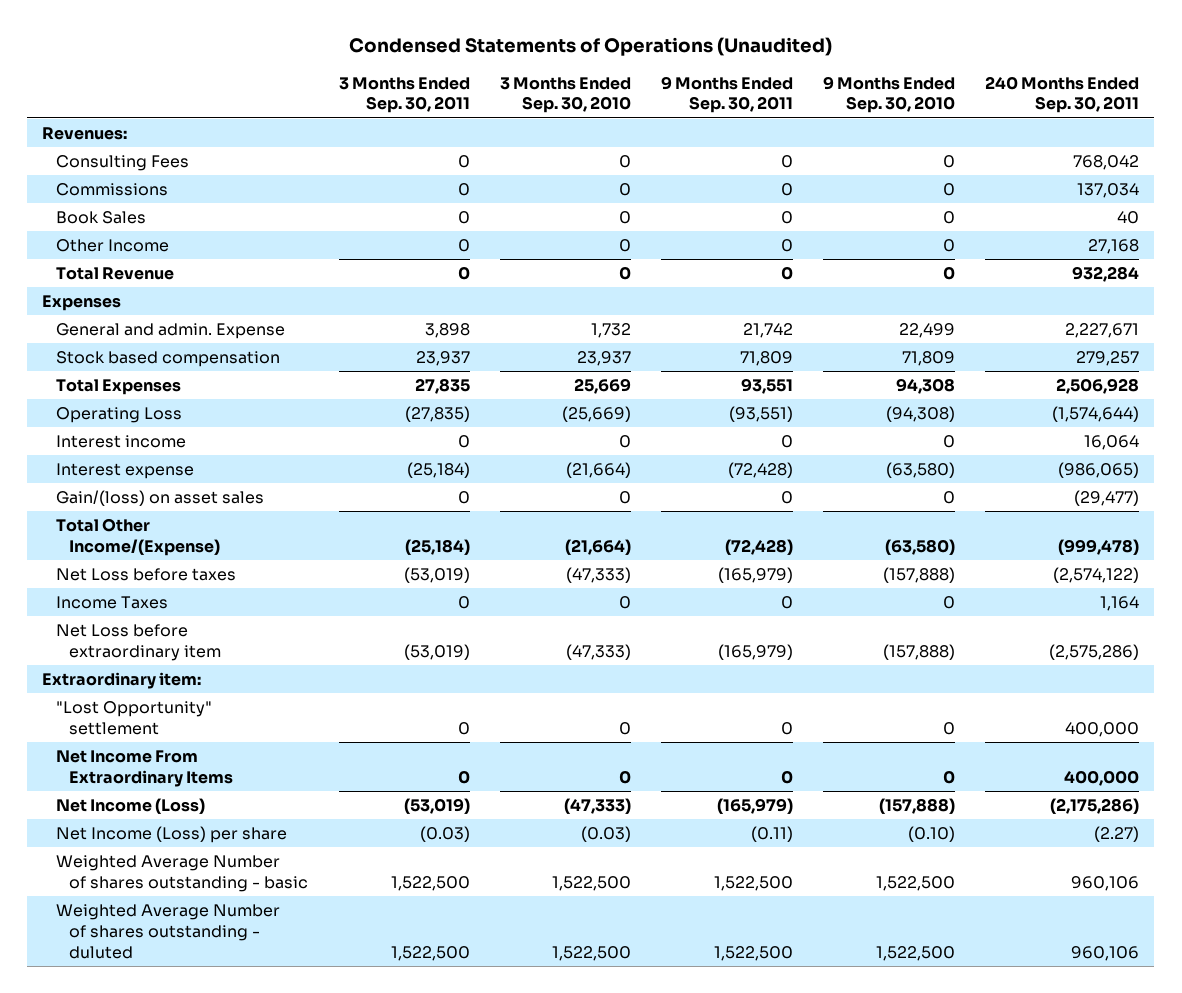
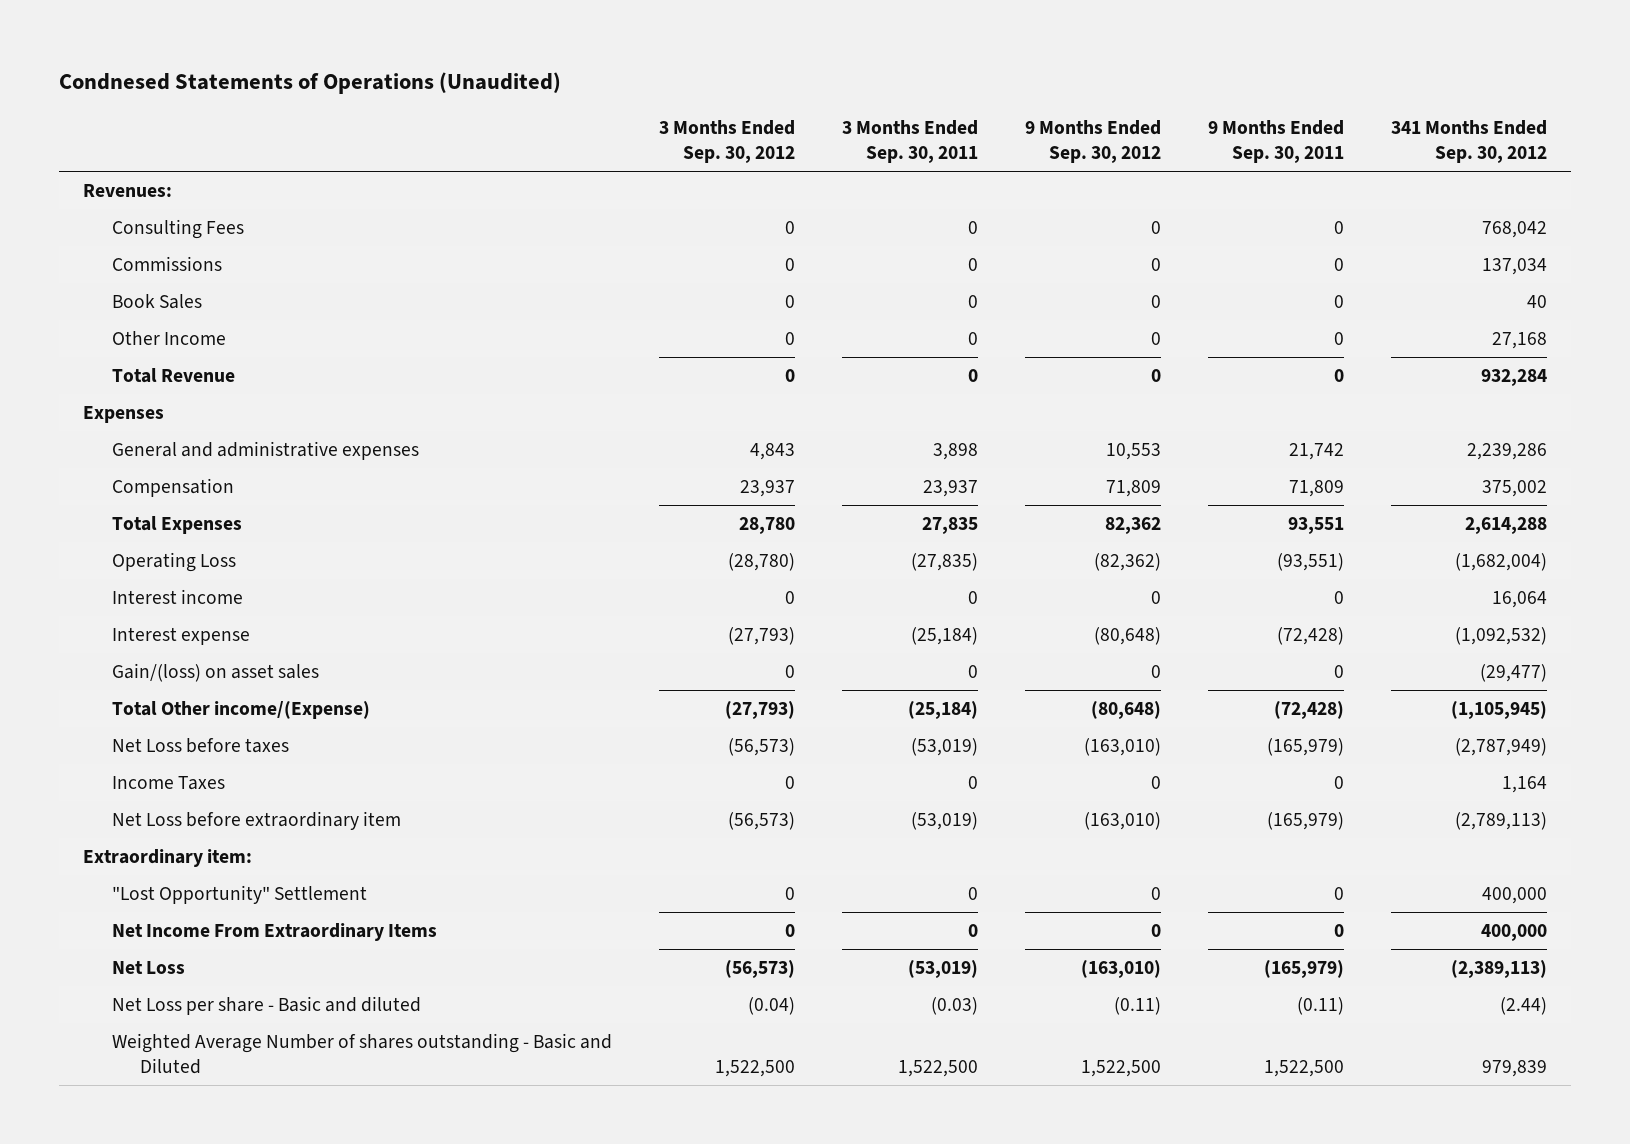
- Condensed Statements of Operations (Unaudited)
+ Condnesed Statements of Operations (Unaudited)
- | 3 Months Ended Sep. 30, 2011 | 3 Months Ended Sep. 30, 2010 | 9 Months Ended Sep. 30, 2011 | 9 Months Ended Sep. 30, 2010 | 240 Months Ended Sep. 30, 2011
+ | 3 Months Ended Sep. 30, 2012 | 3 Months Ended Sep. 30, 2011 | 9 Months Ended Sep. 30, 2012 | 9 Months Ended Sep. 30, 2011 | 341 Months Ended Sep. 30, 2012
- General and admin. Expense | 3,898 | 1,732 | 21,742 | 22,499 | 2,227,671
- Stock based compensation | 23,937 | 23,937 | 71,809 | 71,809 | 279,257
+ General and administrative expenses | 4,843 | 3,898 | 10,553 | 21,742 | 2,239,286
+ Compensation | 23,937 | 23,937 | 71,809 | 71,809 | 375,002
- Total Other Income/(Expense) | (25,184) | (21,664) | (72,428) | (63,580) | (999,478)
+ Total Other income/(Expense) | (27,793) | (25,184) | (80,648) | (72,428) | (1,105,945)
- "Lost Opportunity" settlement | 0 | 0 | 0 | 0 | 400,000
+ "Lost Opportunity" Settlement | 0 | 0 | 0 | 0 | 400,000
- Net Income (Loss) | (53,019) | (47,333) | (165,979) | (157,888) | (2,175,286)
- Net Income (Loss) per share | (0.03) | (0.03) | (0.11) | (0.10) | (2.27)
- Weighted Average Number of shares outstanding - basic | 1,522,500 | 1,522,500 | 1,522,500 | 1,522,500 | 960,106
- Weighted Average Number of shares outstanding - duluted | 1,522,500 | 1,522,500 | 1,522,500 | 1,522,500 | 960,106
+ Net Loss | (56,573) | (53,019) | (163,010) | (165,979) | (2,389,113)
+ Net Loss per share - Basic and diluted | (0.04) | (0.03) | (0.11) | (0.11) | (2.44)
+ Weighted Average Number of shares outstanding - Basic and Diluted | 1,522,500 | 1,522,500 | 1,522,500 | 1,522,500 | 979,839

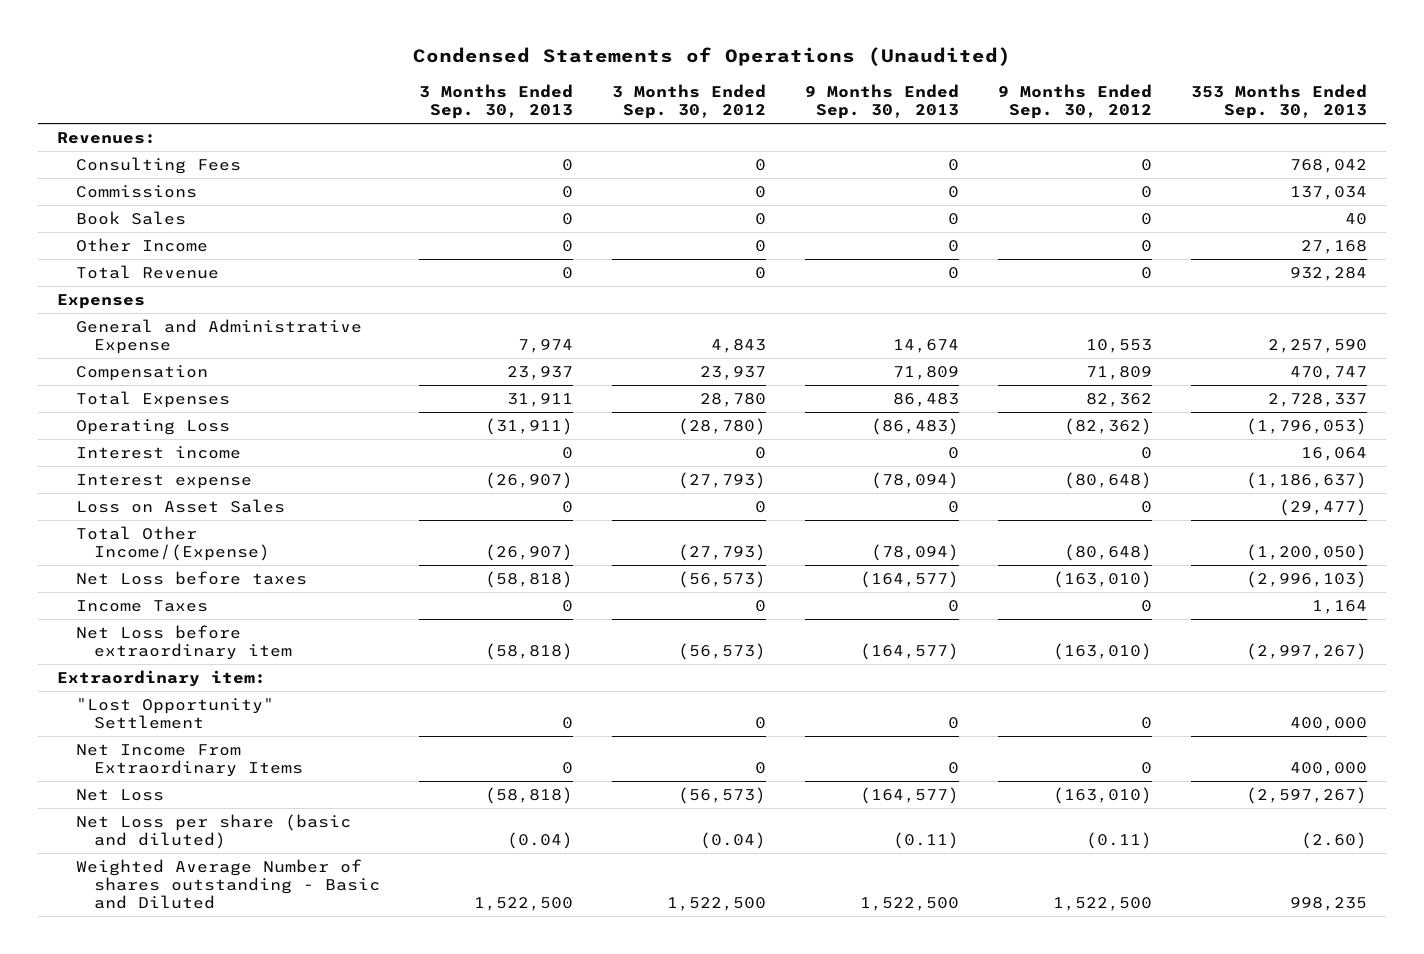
- Condnesed Statements of Operations (Unaudited)
+ Condensed Statements of Operations (Unaudited)
- | 3 Months Ended Sep. 30, 2012 | 3 Months Ended Sep. 30, 2011 | 9 Months Ended Sep. 30, 2012 | 9 Months Ended Sep. 30, 2011 | 341 Months Ended Sep. 30, 2012
+ | 3 Months Ended Sep. 30, 2013 | 3 Months Ended Sep. 30, 2012 | 9 Months Ended Sep. 30, 2013 | 9 Months Ended Sep. 30, 2012 | 353 Months Ended Sep. 30, 2013
- General and administrative expenses | 4,843 | 3,898 | 10,553 | 21,742 | 2,239,286
+ General and Administrative Expense | 7,974 | 4,843 | 14,674 | 10,553 | 2,257,590
- Gain/(loss) on asset sales | 0 | 0 | 0 | 0 | (29,477)
- Total Other income/(Expense) | (27,793) | (25,184) | (80,648) | (72,428) | (1,105,945)
+ Loss on Asset Sales | 0 | 0 | 0 | 0 | (29,477)
+ Total Other Income/(Expense) | (26,907) | (27,793) | (78,094) | (80,648) | (1,200,050)
- Net Loss per share - Basic and diluted | (0.04) | (0.03) | (0.11) | (0.11) | (2.44)
+ Net Loss per share (basic and diluted) | (0.04) | (0.04) | (0.11) | (0.11) | (2.60)

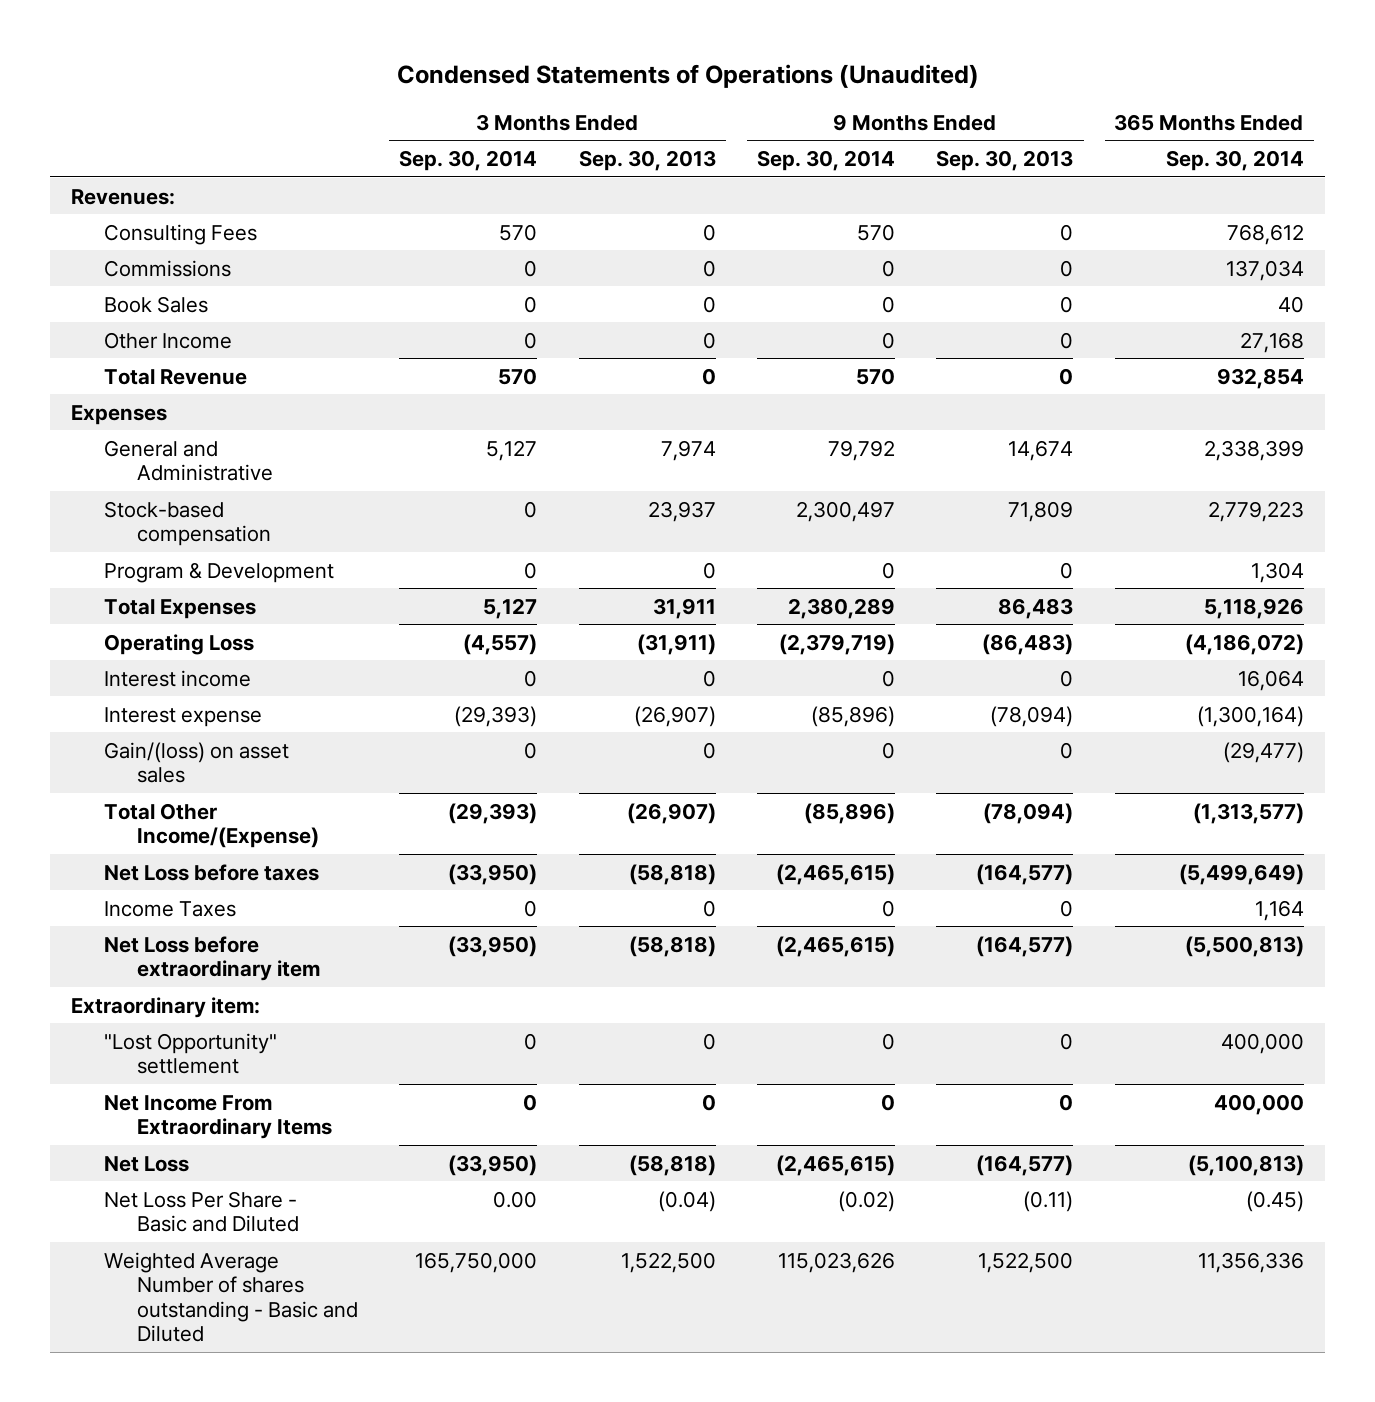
- | 3 Months Ended Sep. 30, 2013 | 3 Months Ended Sep. 30, 2012 | 9 Months Ended Sep. 30, 2013 | 9 Months Ended Sep. 30, 2012 | 353 Months Ended Sep. 30, 2013
+ | 3 Months Ended Sep. 30, 2014 | 3 Months Ended Sep. 30, 2013 | 9 Months Ended Sep. 30, 2014 | 9 Months Ended Sep. 30, 2013 | 365 Months Ended Sep. 30, 2014
- General and Administrative Expense | 7,974 | 4,843 | 14,674 | 10,553 | 2,257,590
- Compensation | 23,937 | 23,937 | 71,809 | 71,809 | 470,747
+ General and Administrative | 5,127 | 7,974 | 79,792 | 14,674 | 2,338,399
+ Stock-based compensation | 0 | 23,937 | 2,300,497 | 71,809 | 2,779,223
+ Program & Development | 0 | 0 | 0 | 0 | 1,304
- Loss on Asset Sales | 0 | 0 | 0 | 0 | (29,477)
+ Gain/(loss) on asset sales | 0 | 0 | 0 | 0 | (29,477)
- "Lost Opportunity" Settlement | 0 | 0 | 0 | 0 | 400,000
+ "Lost Opportunity" settlement | 0 | 0 | 0 | 0 | 400,000
- Net Loss per share (basic and diluted) | (0.04) | (0.04) | (0.11) | (0.11) | (2.60)
+ Net Loss Per Share - Basic and Diluted | 0.00 | (0.04) | (0.02) | (0.11) | (0.45)

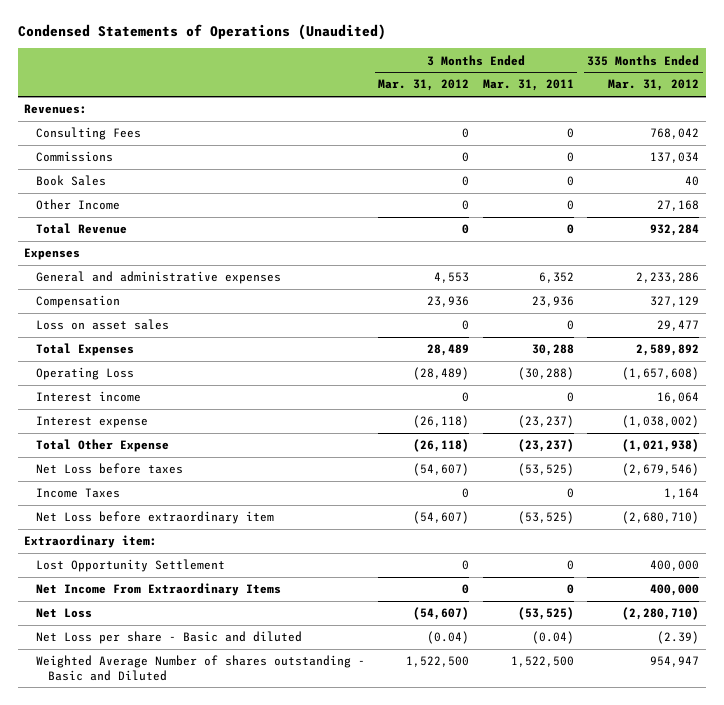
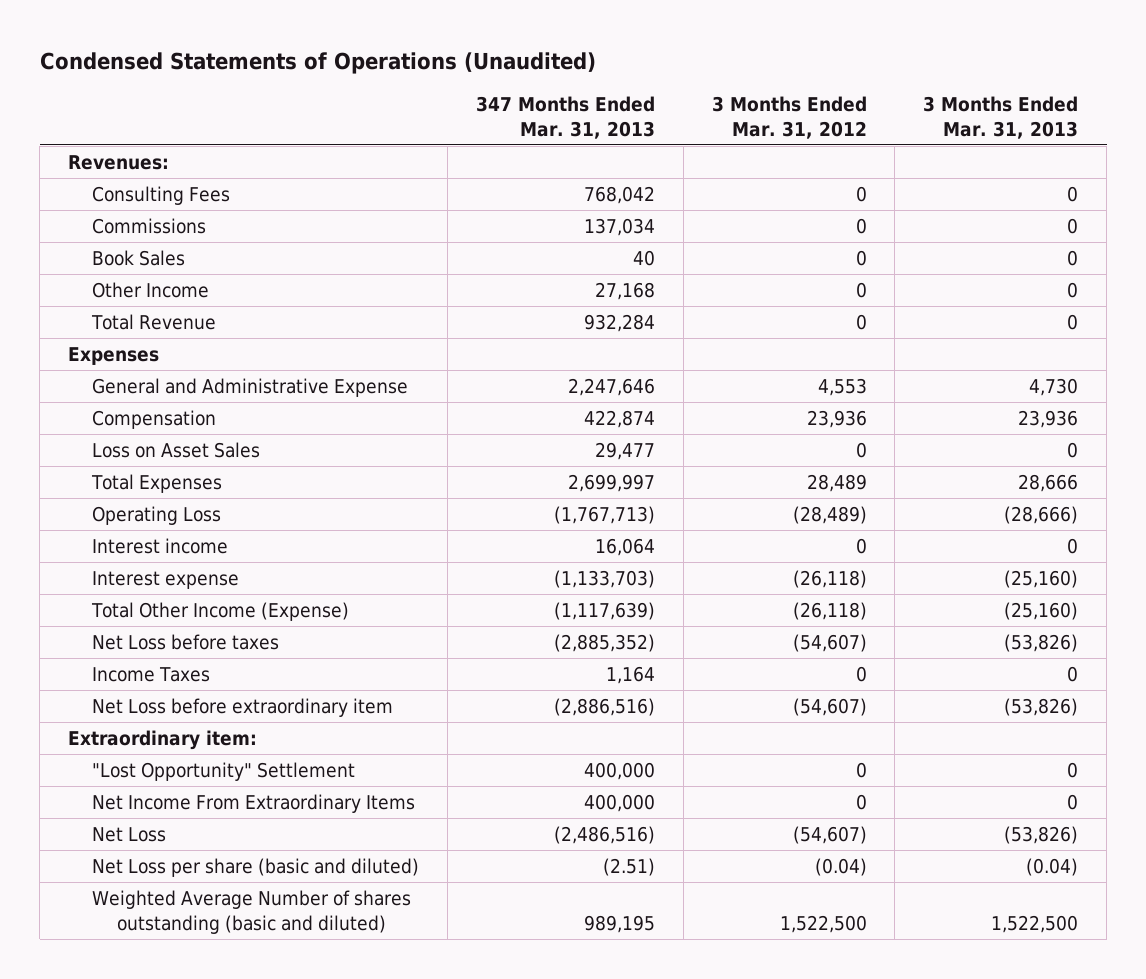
- | 3 Months Ended Mar. 31, 2012 | 3 Months Ended Mar. 31, 2011 | 335 Months Ended Mar. 31, 2012
+ | 347 Months Ended Mar. 31, 2013 | 3 Months Ended Mar. 31, 2012 | 3 Months Ended Mar. 31, 2013
- General and administrative expenses | 4,553 | 6,352 | 2,233,286
+ General and Administrative Expense | 2,247,646 | 4,553 | 4,730
- Loss on asset sales | 0 | 0 | 29,477
+ Loss on Asset Sales | 29,477 | 0 | 0
- Total Other Expense | (26,118) | (23,237) | (1,021,938)
+ Total Other Income (Expense) | (1,117,639) | (26,118) | (25,160)
- Lost Opportunity Settlement | 0 | 0 | 400,000
+ "Lost Opportunity" Settlement | 400,000 | 0 | 0
- Net Loss per share - Basic and diluted | (0.04) | (0.04) | (2.39)
- Weighted Average Number of shares outstanding - Basic and Diluted | 1,522,500 | 1,522,500 | 954,947
+ Net Loss per share (basic and diluted) | (2.51) | (0.04) | (0.04)
+ Weighted Average Number of shares outstanding (basic and diluted) | 989,195 | 1,522,500 | 1,522,500

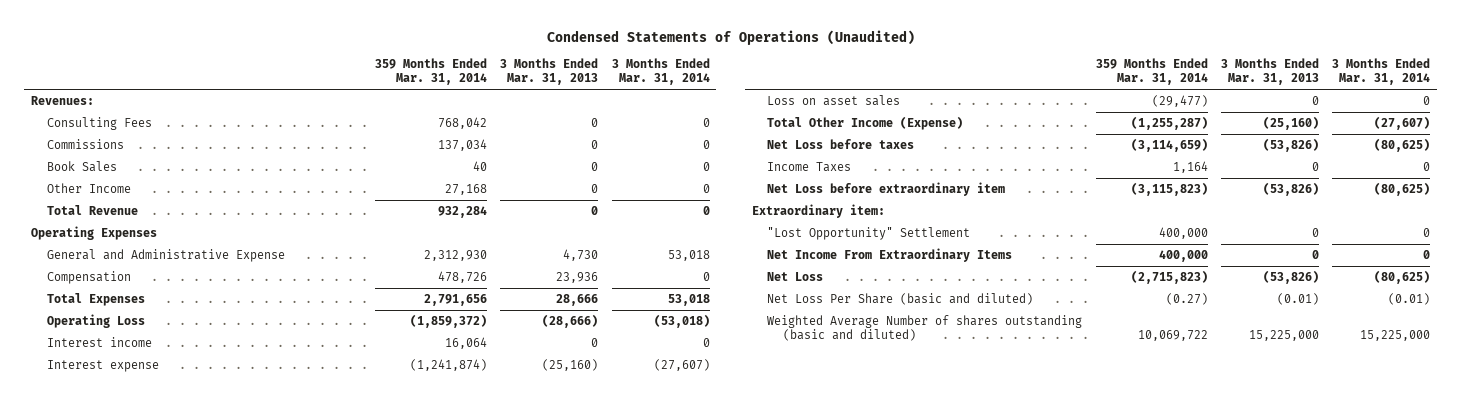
- | 347 Months Ended Mar. 31, 2013 | 3 Months Ended Mar. 31, 2012 | 3 Months Ended Mar. 31, 2013
+ | 359 Months Ended Mar. 31, 2014 | 3 Months Ended Mar. 31, 2013 | 3 Months Ended Mar. 31, 2014
- Expenses
+ Operating Expenses
- Loss on Asset Sales | 29,477 | 0 | 0
+ Loss on asset sales | (29,477) | 0 | 0
- Net Loss per share (basic and diluted) | (2.51) | (0.04) | (0.04)
- Weighted Average Number of shares outstanding (basic and diluted) | 989,195 | 1,522,500 | 1,522,500
+ Net Loss Per Share (basic and diluted) | (0.27) | (0.01) | (0.01)
+ Weighted Average Number of shares outstanding (basic and diluted) | 10,069,722 | 15,225,000 | 15,225,000

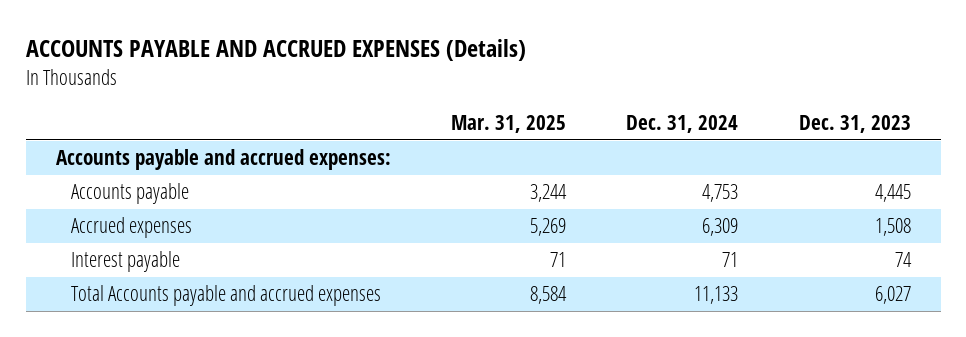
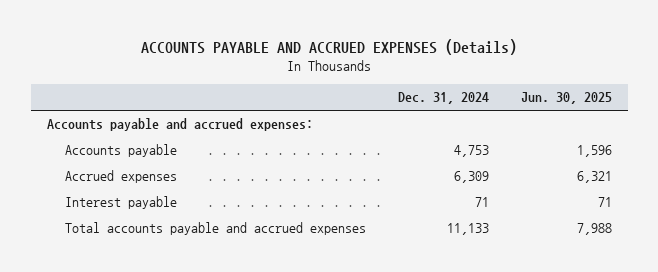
- | Mar. 31, 2025 | Dec. 31, 2024 | Dec. 31, 2023
+ | Dec. 31, 2024 | Jun. 30, 2025
- Total Accounts payable and accrued expenses | 8,584 | 11,133 | 6,027
+ Total accounts payable and accrued expenses | 11,133 | 7,988

